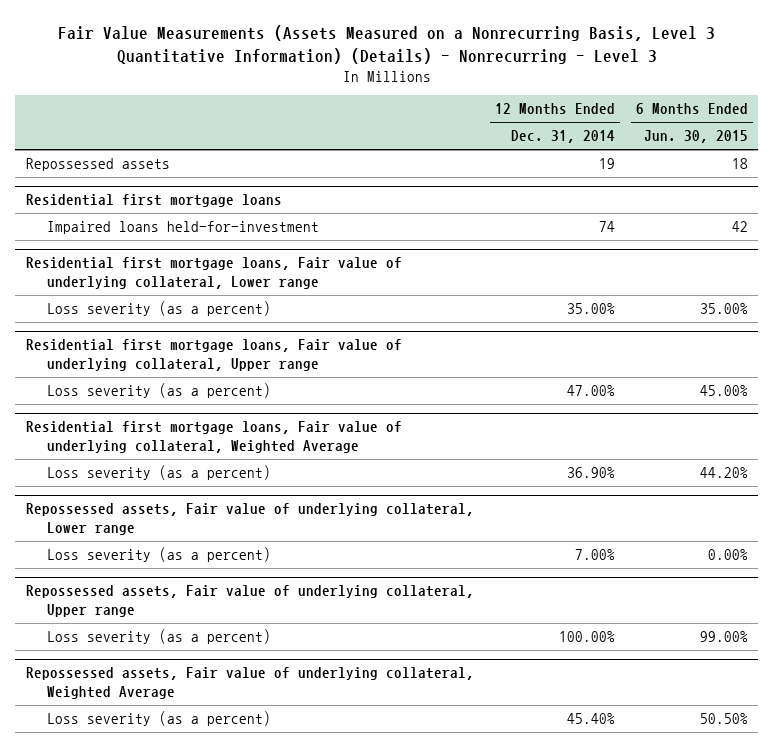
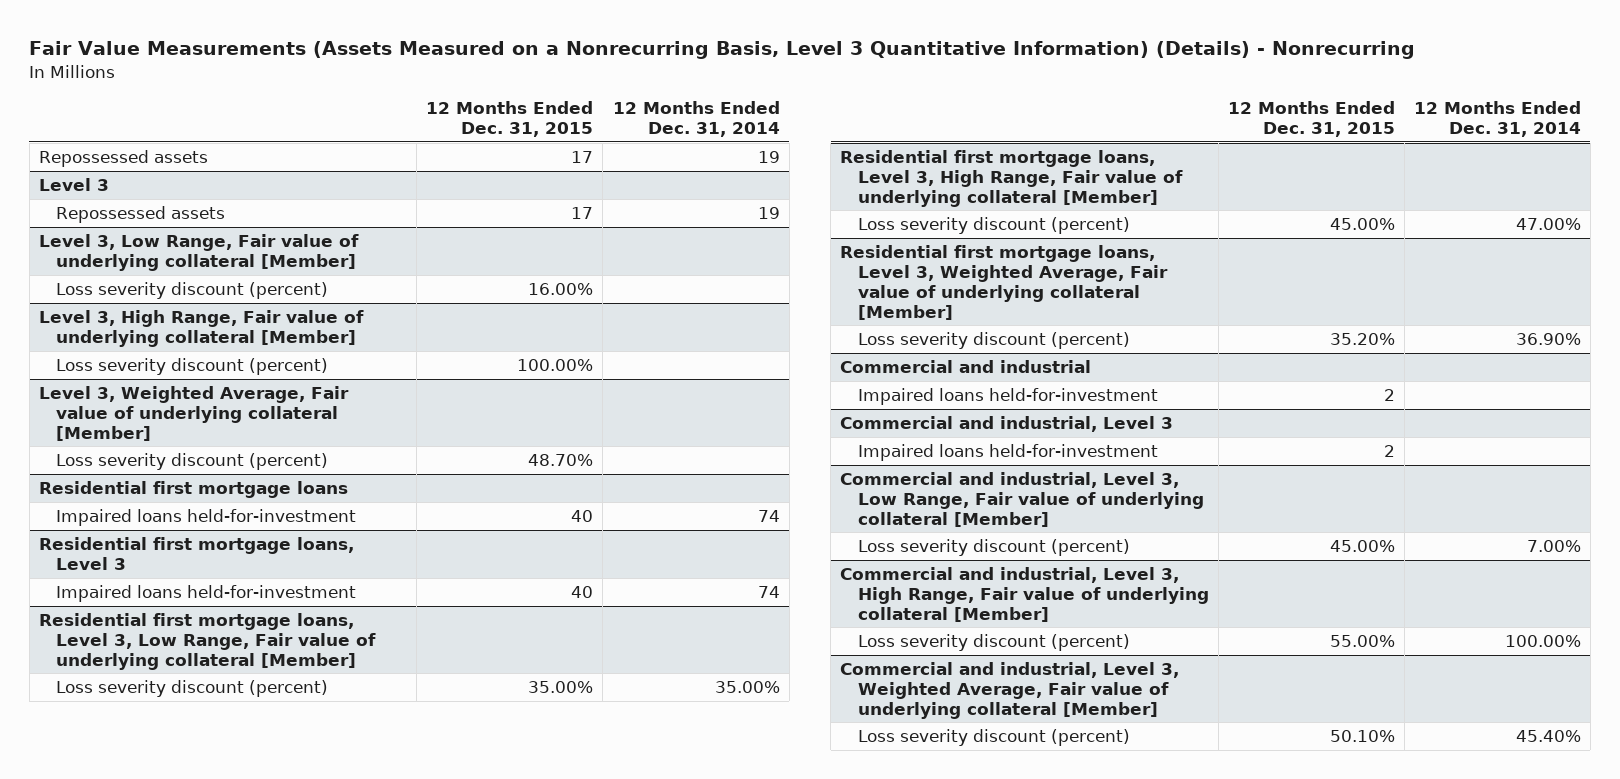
- Fair Value Measurements (Assets Measured on a Nonrecurring Basis, Level 3 Quantitative Information) (Details) - Nonrecurring - Level 3
+ Fair Value Measurements (Assets Measured on a Nonrecurring Basis, Level 3 Quantitative Information) (Details) - Nonrecurring
- | 12 Months Ended Dec. 31, 2014 | 6 Months Ended Jun. 30, 2015
+ | 12 Months Ended Dec. 31, 2015 | 12 Months Ended Dec. 31, 2014
+ Level 3
+ Repossessed assets | 17 | 19
+ Level 3, Low Range, Fair value of underlying collateral [Member]
+ Loss severity discount (percent) | 16.00% |
+ Level 3, High Range, Fair value of underlying collateral [Member]
+ Loss severity discount (percent) | 100.00% |
+ Level 3, Weighted Average, Fair value of underlying collateral [Member]
+ Loss severity discount (percent) | 48.70% |
- Residential first mortgage loans, Fair value of underlying collateral, Lower range
- Loss severity (as a percent) | 35.00% | 35.00%
- Residential first mortgage loans, Fair value of underlying collateral, Upper range
- Loss severity (as a percent) | 47.00% | 45.00%
- Residential first mortgage loans, Fair value of underlying collateral, Weighted Average
- Loss severity (as a percent) | 36.90% | 44.20%
- Repossessed assets, Fair value of underlying collateral, Lower range
- Loss severity (as a percent) | 7.00% | 0.00%
- Repossessed assets, Fair value of underlying collateral, Upper range
- Loss severity (as a percent) | 100.00% | 99.00%
- Repossessed assets, Fair value of underlying collateral, Weighted Average
- Loss severity (as a percent) | 45.40% | 50.50%
+ Residential first mortgage loans, Level 3
+ Impaired loans held-for-investment | 40 | 74
+ Residential first mortgage loans, Level 3, Low Range, Fair value of underlying collateral [Member]
+ Loss severity discount (percent) | 35.00% | 35.00%
+ Residential first mortgage loans, Level 3, High Range, Fair value of underlying collateral [Member]
+ Loss severity discount (percent) | 45.00% | 47.00%
+ Residential first mortgage loans, Level 3, Weighted Average, Fair value of underlying collateral [Member]
+ Loss severity discount (percent) | 35.20% | 36.90%
+ Commercial and industrial
+ Impaired loans held-for-investment | 2 |
+ Commercial and industrial, Level 3
+ Impaired loans held-for-investment | 2 |
+ Commercial and industrial, Level 3, Low Range, Fair value of underlying collateral [Member]
+ Loss severity discount (percent) | 45.00% | 7.00%
+ Commercial and industrial, Level 3, High Range, Fair value of underlying collateral [Member]
+ Loss severity discount (percent) | 55.00% | 100.00%
+ Commercial and industrial, Level 3, Weighted Average, Fair value of underlying collateral [Member]
+ Loss severity discount (percent) | 50.10% | 45.40%

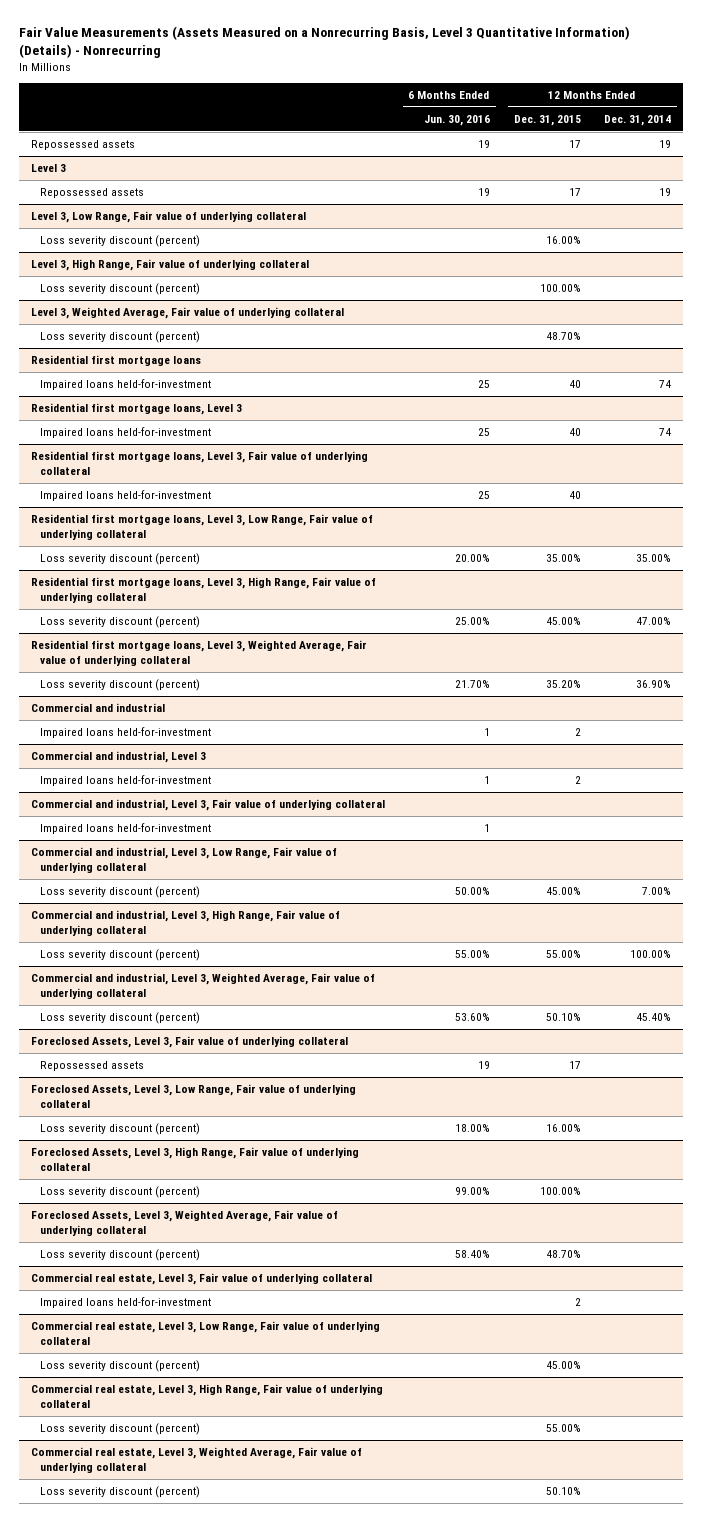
- | 12 Months Ended Dec. 31, 2015 | 12 Months Ended Dec. 31, 2014
+ | 6 Months Ended Jun. 30, 2016 | 12 Months Ended Dec. 31, 2015 | 12 Months Ended Dec. 31, 2014
- Level 3, Low Range, Fair value of underlying collateral [Member]
+ Level 3, Low Range, Fair value of underlying collateral
- Level 3, High Range, Fair value of underlying collateral [Member]
+ Level 3, High Range, Fair value of underlying collateral
- Level 3, Weighted Average, Fair value of underlying collateral [Member]
+ Level 3, Weighted Average, Fair value of underlying collateral
- Residential first mortgage loans, Level 3, Low Range, Fair value of underlying collateral [Member]
+ Residential first mortgage loans, Level 3, Fair value of underlying collateral
+ Impaired loans held-for-investment | 25 | 40 |
+ Residential first mortgage loans, Level 3, Low Range, Fair value of underlying collateral
- Residential first mortgage loans, Level 3, High Range, Fair value of underlying collateral [Member]
+ Residential first mortgage loans, Level 3, High Range, Fair value of underlying collateral
- Residential first mortgage loans, Level 3, Weighted Average, Fair value of underlying collateral [Member]
+ Residential first mortgage loans, Level 3, Weighted Average, Fair value of underlying collateral
- Commercial and industrial, Level 3, Low Range, Fair value of underlying collateral [Member]
+ Commercial and industrial, Level 3, Fair value of underlying collateral
+ Impaired loans held-for-investment | 1 | |
+ Commercial and industrial, Level 3, Low Range, Fair value of underlying collateral
- Commercial and industrial, Level 3, High Range, Fair value of underlying collateral [Member]
+ Commercial and industrial, Level 3, High Range, Fair value of underlying collateral
- Commercial and industrial, Level 3, Weighted Average, Fair value of underlying collateral [Member]
+ Commercial and industrial, Level 3, Weighted Average, Fair value of underlying collateral
+ Foreclosed Assets, Level 3, Fair value of underlying collateral
+ Repossessed assets | 19 | 17 |
+ Foreclosed Assets, Level 3, Low Range, Fair value of underlying collateral
+ Loss severity discount (percent) | 18.00% | 16.00% |
+ Foreclosed Assets, Level 3, High Range, Fair value of underlying collateral
+ Loss severity discount (percent) | 99.00% | 100.00% |
+ Foreclosed Assets, Level 3, Weighted Average, Fair value of underlying collateral
+ Loss severity discount (percent) | 58.40% | 48.70% |
+ Commercial real estate, Level 3, Fair value of underlying collateral
+ Impaired loans held-for-investment | | 2 |
+ Commercial real estate, Level 3, Low Range, Fair value of underlying collateral
+ Loss severity discount (percent) | | 45.00% |
+ Commercial real estate, Level 3, High Range, Fair value of underlying collateral
+ Loss severity discount (percent) | | 55.00% |
+ Commercial real estate, Level 3, Weighted Average, Fair value of underlying collateral
+ Loss severity discount (percent) | | 50.10% |

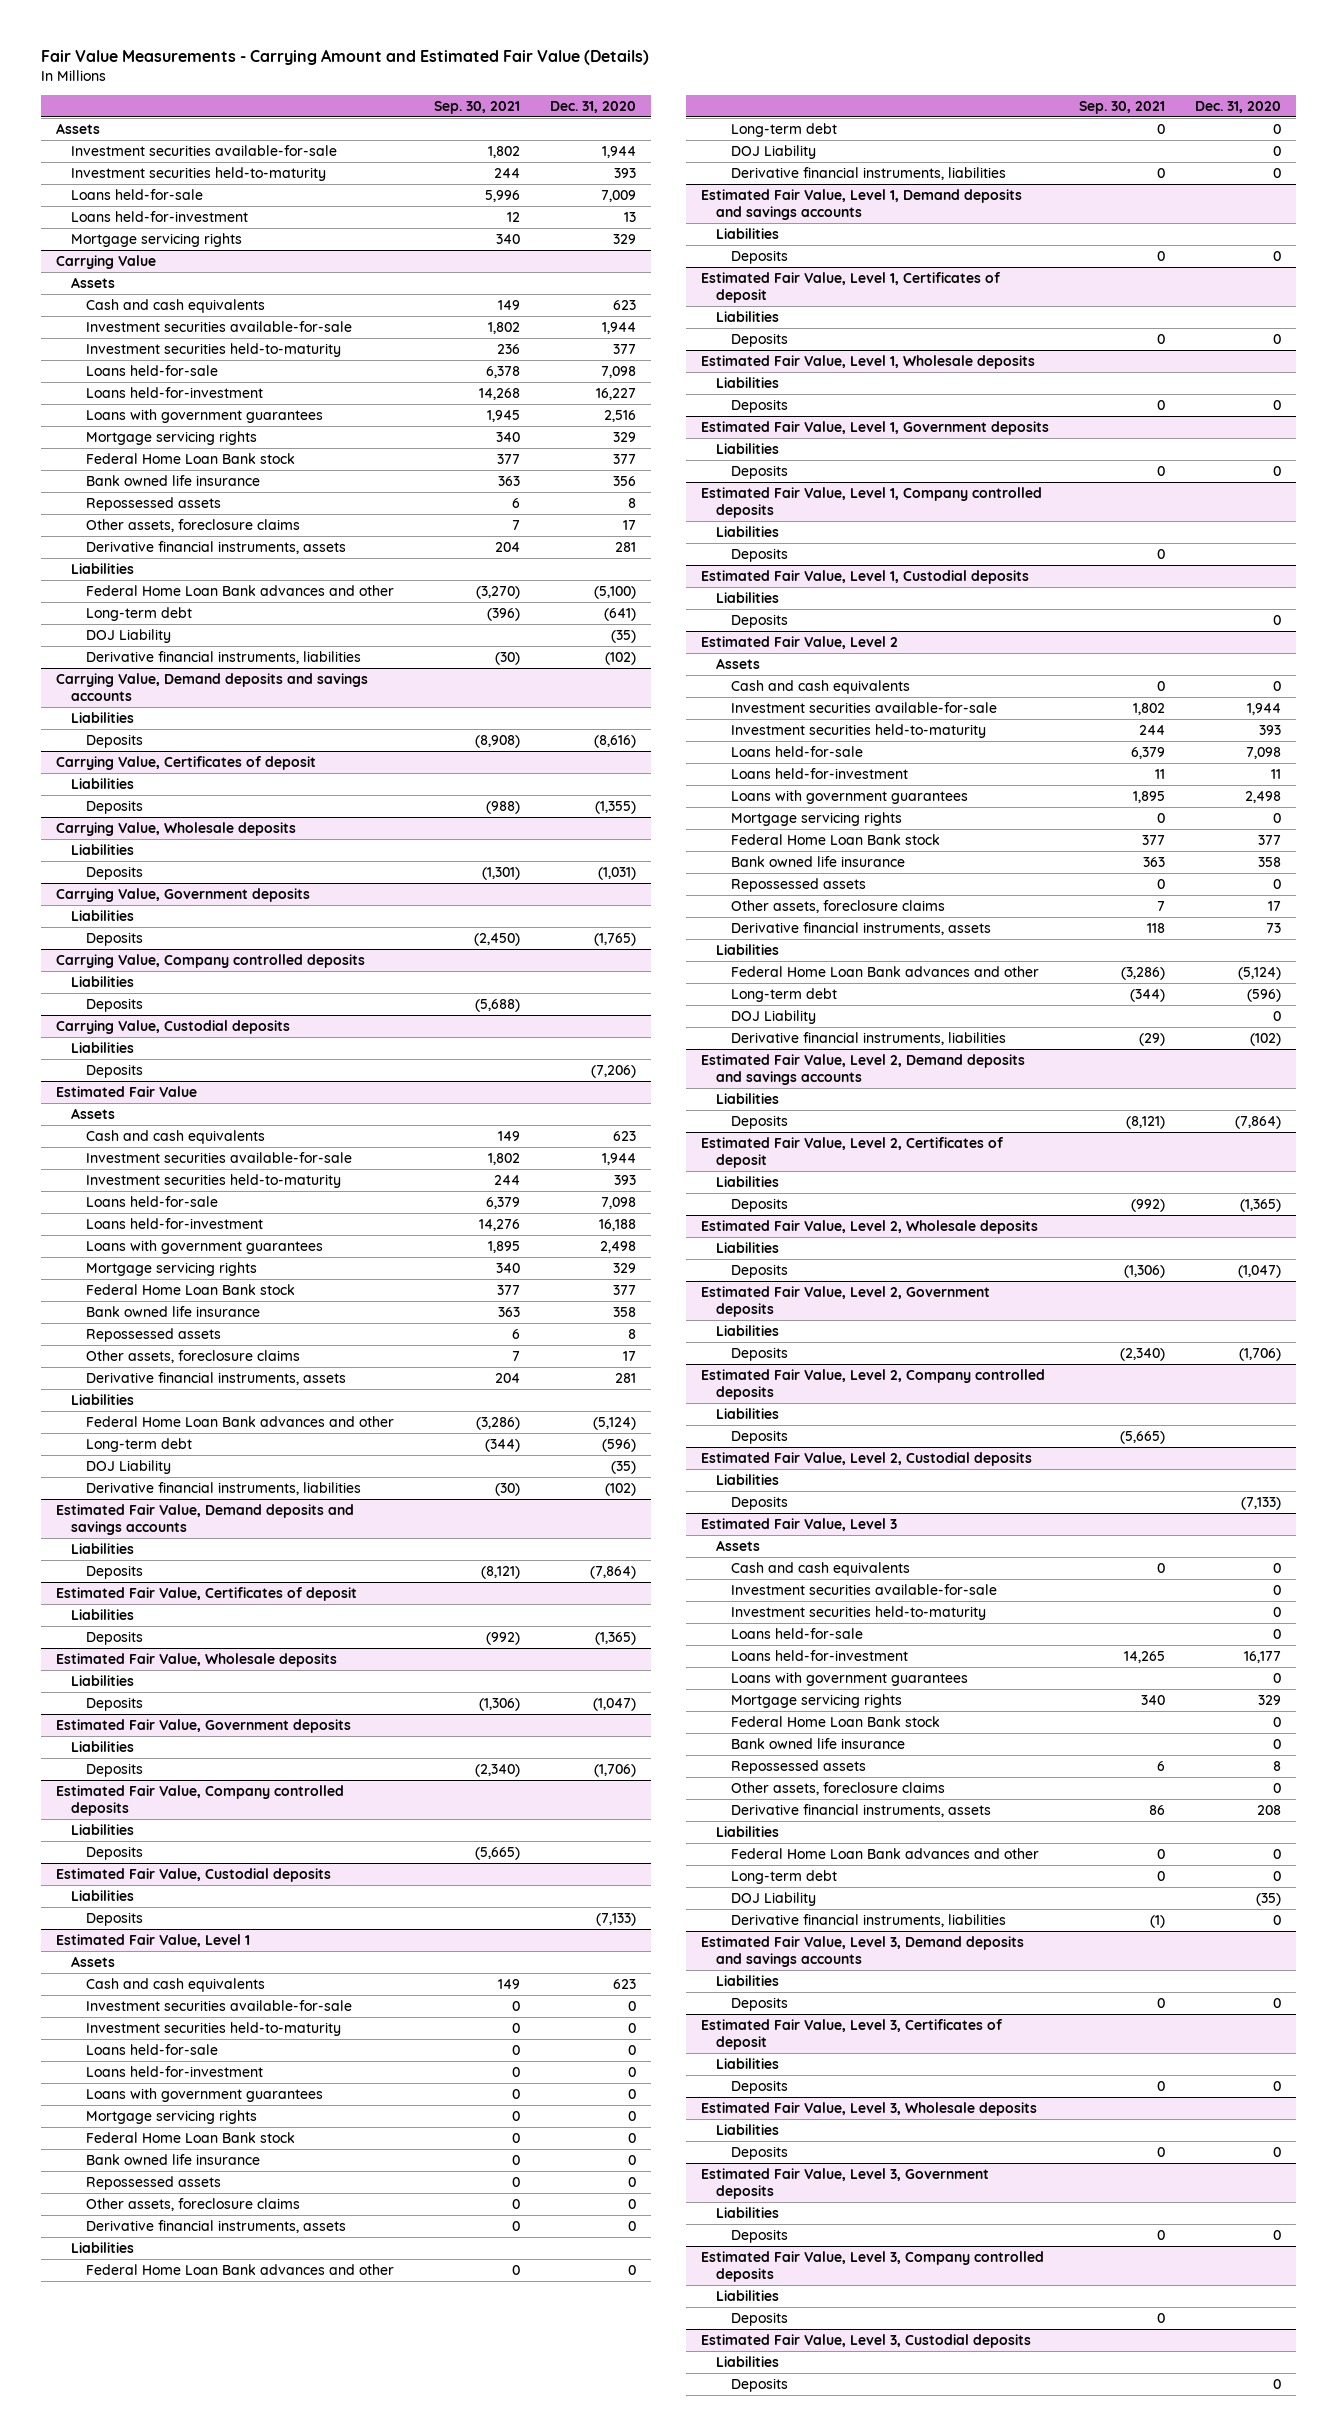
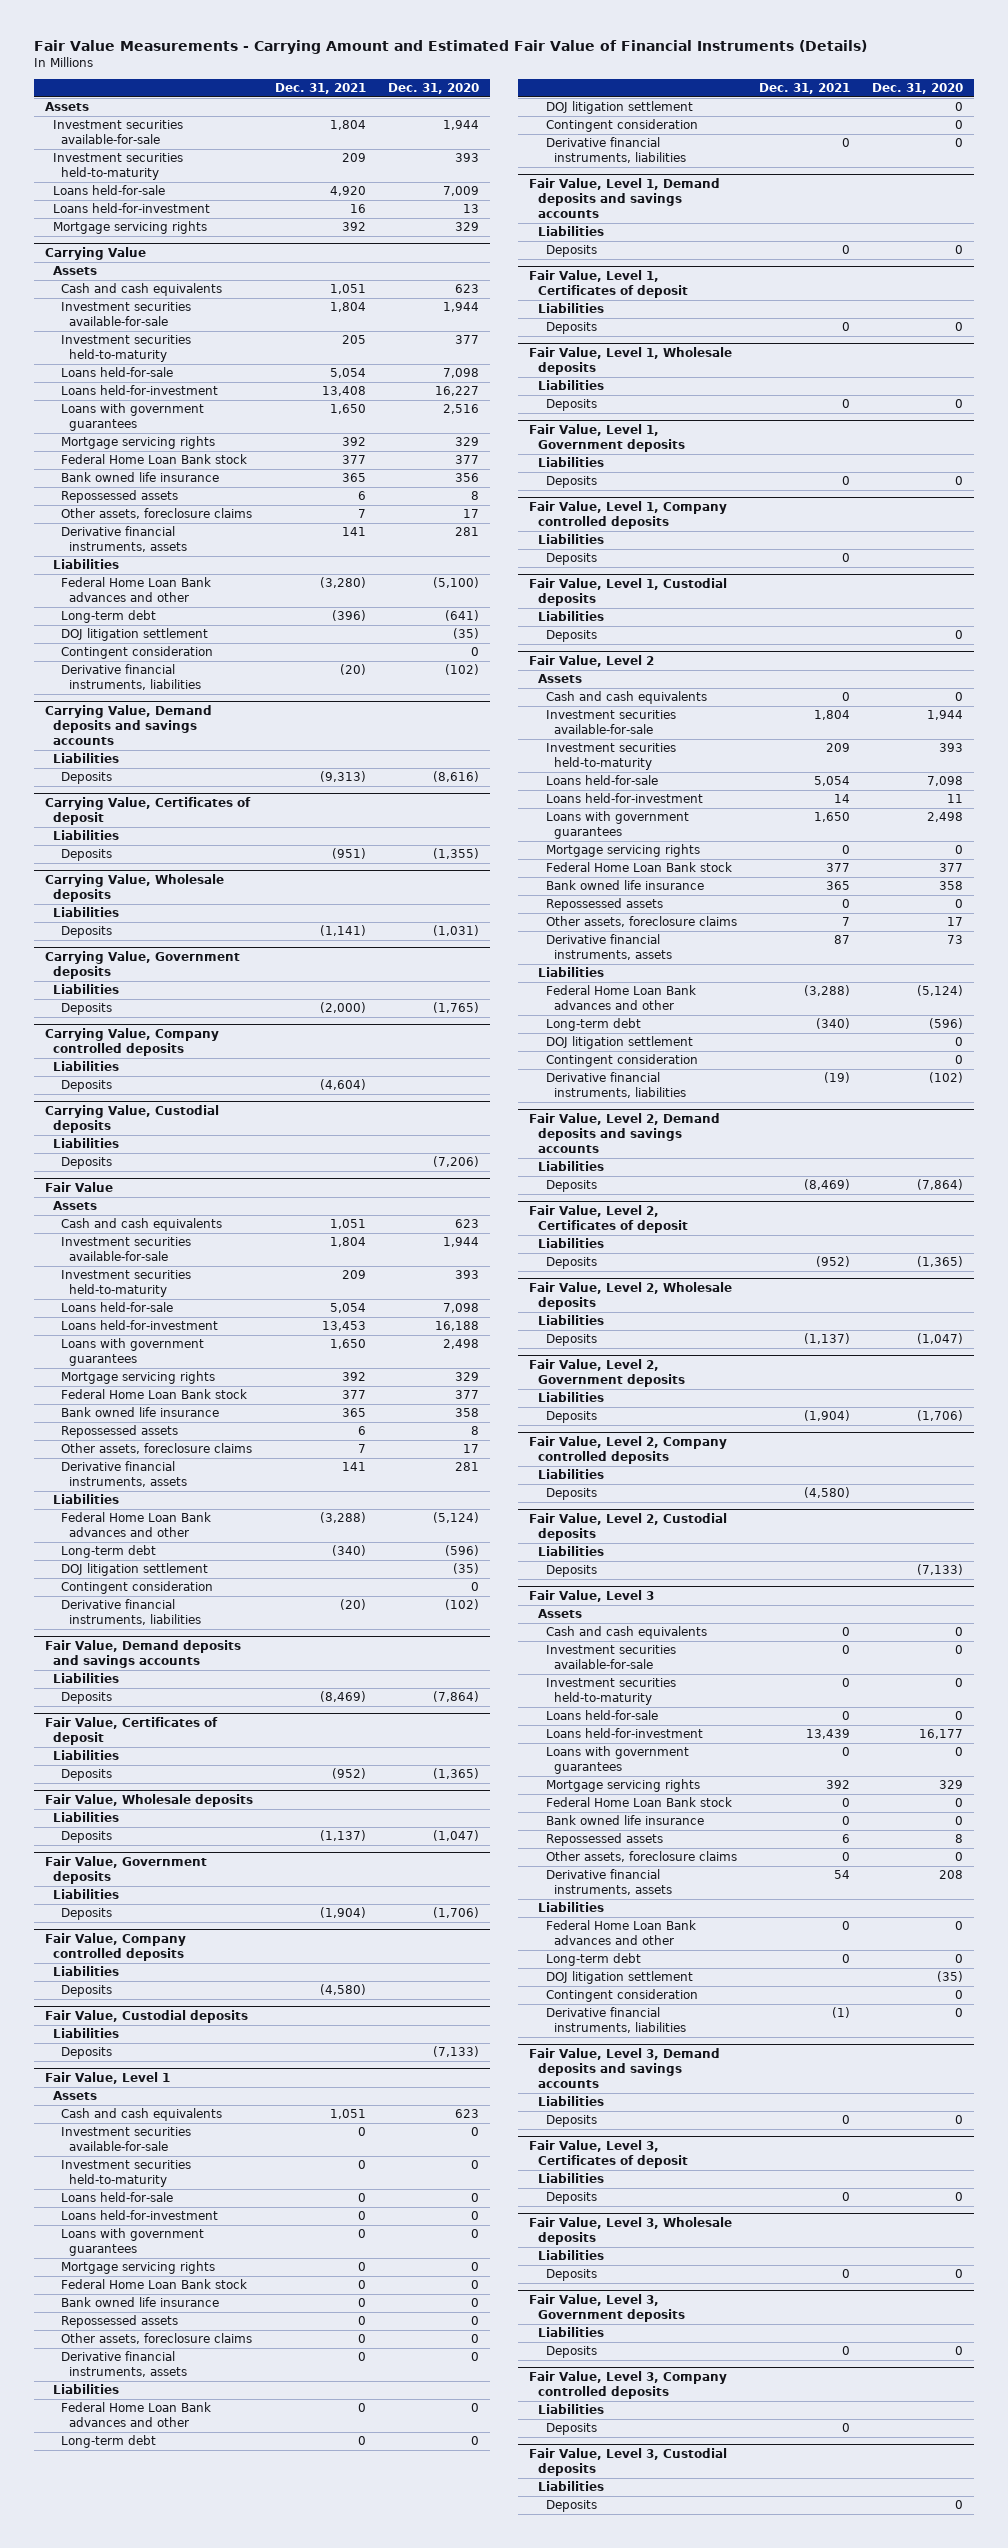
- Fair Value Measurements - Carrying Amount and Estimated Fair Value (Details)
+ Fair Value Measurements - Carrying Amount and Estimated Fair Value of Financial Instruments (Details)
- | Sep. 30, 2021 | Dec. 31, 2020
+ | Dec. 31, 2021 | Dec. 31, 2020
@ Carrying Value
- DOJ Liability | | (35)
+ DOJ litigation settlement | | (35)
+ Contingent consideration | | 0
- Estimated Fair Value
+ Fair Value
- DOJ Liability | | (35)
+ DOJ litigation settlement | | (35)
+ Contingent consideration | | 0
- Estimated Fair Value, Demand deposits and savings accounts
+ Fair Value, Demand deposits and savings accounts
- Estimated Fair Value, Certificates of deposit
+ Fair Value, Certificates of deposit
- Estimated Fair Value, Wholesale deposits
+ Fair Value, Wholesale deposits
- Estimated Fair Value, Government deposits
+ Fair Value, Government deposits
- Estimated Fair Value, Company controlled deposits
+ Fair Value, Company controlled deposits
- Estimated Fair Value, Custodial deposits
+ Fair Value, Custodial deposits
- Estimated Fair Value, Level 1
+ Fair Value, Level 1
- DOJ Liability | | 0
+ DOJ litigation settlement | | 0
+ Contingent consideration | | 0
- Estimated Fair Value, Level 1, Demand deposits and savings accounts
+ Fair Value, Level 1, Demand deposits and savings accounts
- Estimated Fair Value, Level 1, Certificates of deposit
+ Fair Value, Level 1, Certificates of deposit
- Estimated Fair Value, Level 1, Wholesale deposits
+ Fair Value, Level 1, Wholesale deposits
- Estimated Fair Value, Level 1, Government deposits
+ Fair Value, Level 1, Government deposits
- Estimated Fair Value, Level 1, Company controlled deposits
+ Fair Value, Level 1, Company controlled deposits
- Estimated Fair Value, Level 1, Custodial deposits
+ Fair Value, Level 1, Custodial deposits
- Estimated Fair Value, Level 2
+ Fair Value, Level 2
- DOJ Liability | | 0
+ DOJ litigation settlement | | 0
+ Contingent consideration | | 0
- Estimated Fair Value, Level 2, Demand deposits and savings accounts
+ Fair Value, Level 2, Demand deposits and savings accounts
- Estimated Fair Value, Level 2, Certificates of deposit
+ Fair Value, Level 2, Certificates of deposit
- Estimated Fair Value, Level 2, Wholesale deposits
+ Fair Value, Level 2, Wholesale deposits
- Estimated Fair Value, Level 2, Government deposits
+ Fair Value, Level 2, Government deposits
- Estimated Fair Value, Level 2, Company controlled deposits
+ Fair Value, Level 2, Company controlled deposits
- Estimated Fair Value, Level 2, Custodial deposits
+ Fair Value, Level 2, Custodial deposits
- Estimated Fair Value, Level 3
+ Fair Value, Level 3
- DOJ Liability | | (35)
+ DOJ litigation settlement | | (35)
+ Contingent consideration | | 0
- Estimated Fair Value, Level 3, Demand deposits and savings accounts
+ Fair Value, Level 3, Demand deposits and savings accounts
- Estimated Fair Value, Level 3, Certificates of deposit
+ Fair Value, Level 3, Certificates of deposit
- Estimated Fair Value, Level 3, Wholesale deposits
+ Fair Value, Level 3, Wholesale deposits
- Estimated Fair Value, Level 3, Government deposits
+ Fair Value, Level 3, Government deposits
- Estimated Fair Value, Level 3, Company controlled deposits
+ Fair Value, Level 3, Company controlled deposits
- Estimated Fair Value, Level 3, Custodial deposits
+ Fair Value, Level 3, Custodial deposits

